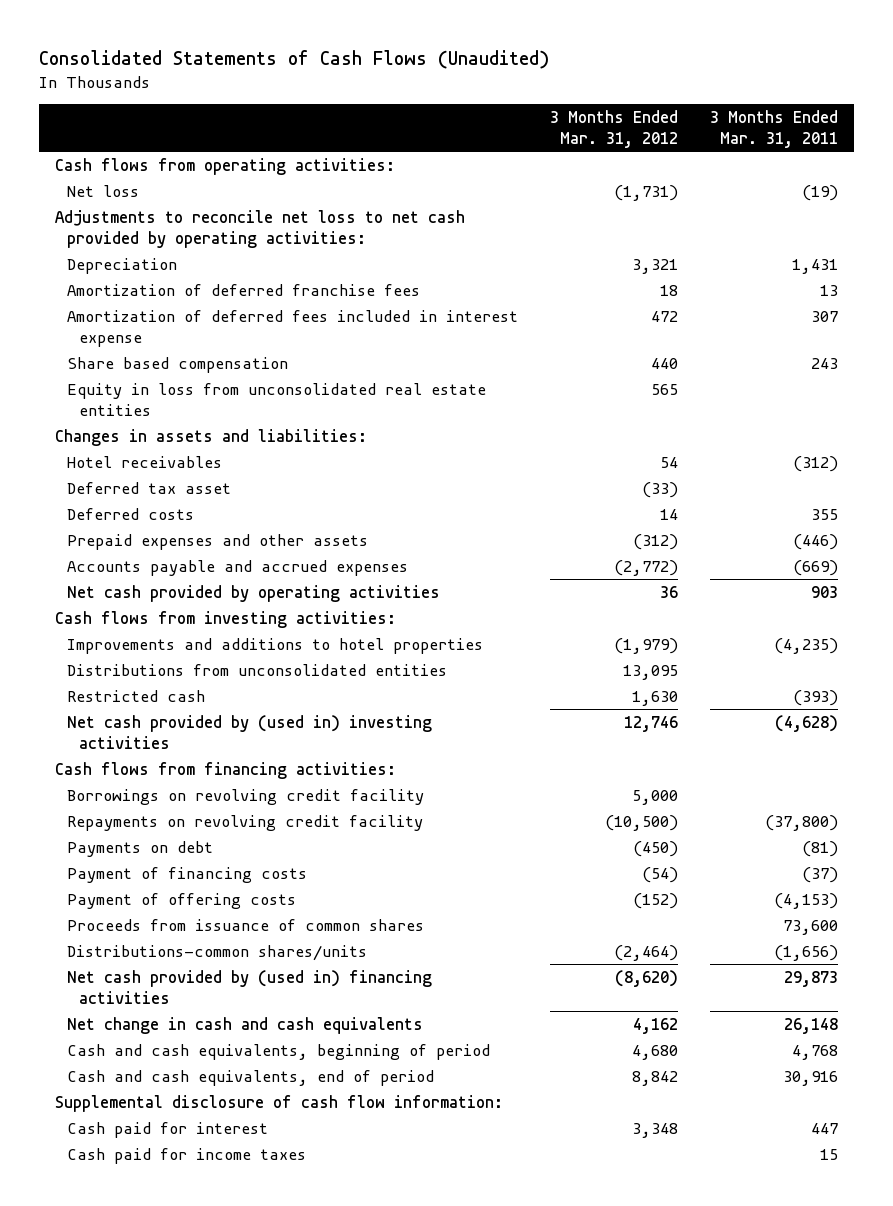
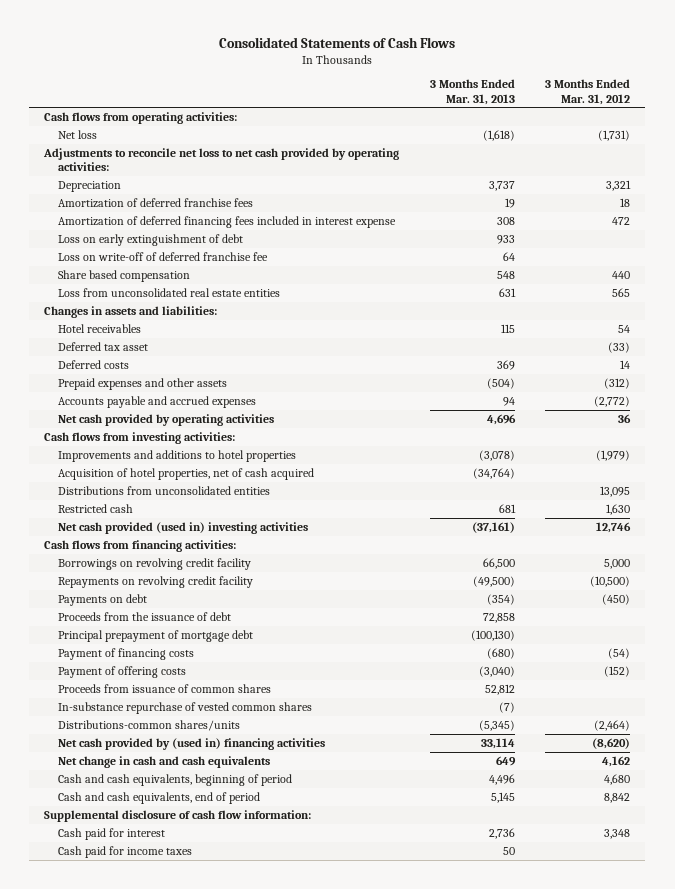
- Consolidated Statements of Cash Flows (Unaudited)
+ Consolidated Statements of Cash Flows
- | 3 Months Ended Mar. 31, 2012 | 3 Months Ended Mar. 31, 2011
+ | 3 Months Ended Mar. 31, 2013 | 3 Months Ended Mar. 31, 2012
- Amortization of deferred fees included in interest expense | 472 | 307
+ Amortization of deferred financing fees included in interest expense | 308 | 472
+ Loss on early extinguishment of debt | 933 |
+ Loss on write-off of deferred franchise fee | 64 |
- Equity in loss from unconsolidated real estate entities | 565 |
+ Loss from unconsolidated real estate entities | 631 | 565
+ Acquisition of hotel properties, net of cash acquired | (34,764) |
- Net cash provided by (used in) investing activities | 12,746 | (4,628)
+ Net cash provided (used in) investing activities | (37,161) | 12,746
+ Proceeds from the issuance of debt | 72,858 |
+ Principal prepayment of mortgage debt | (100,130) |
+ In-substance repurchase of vested common shares | (7) |

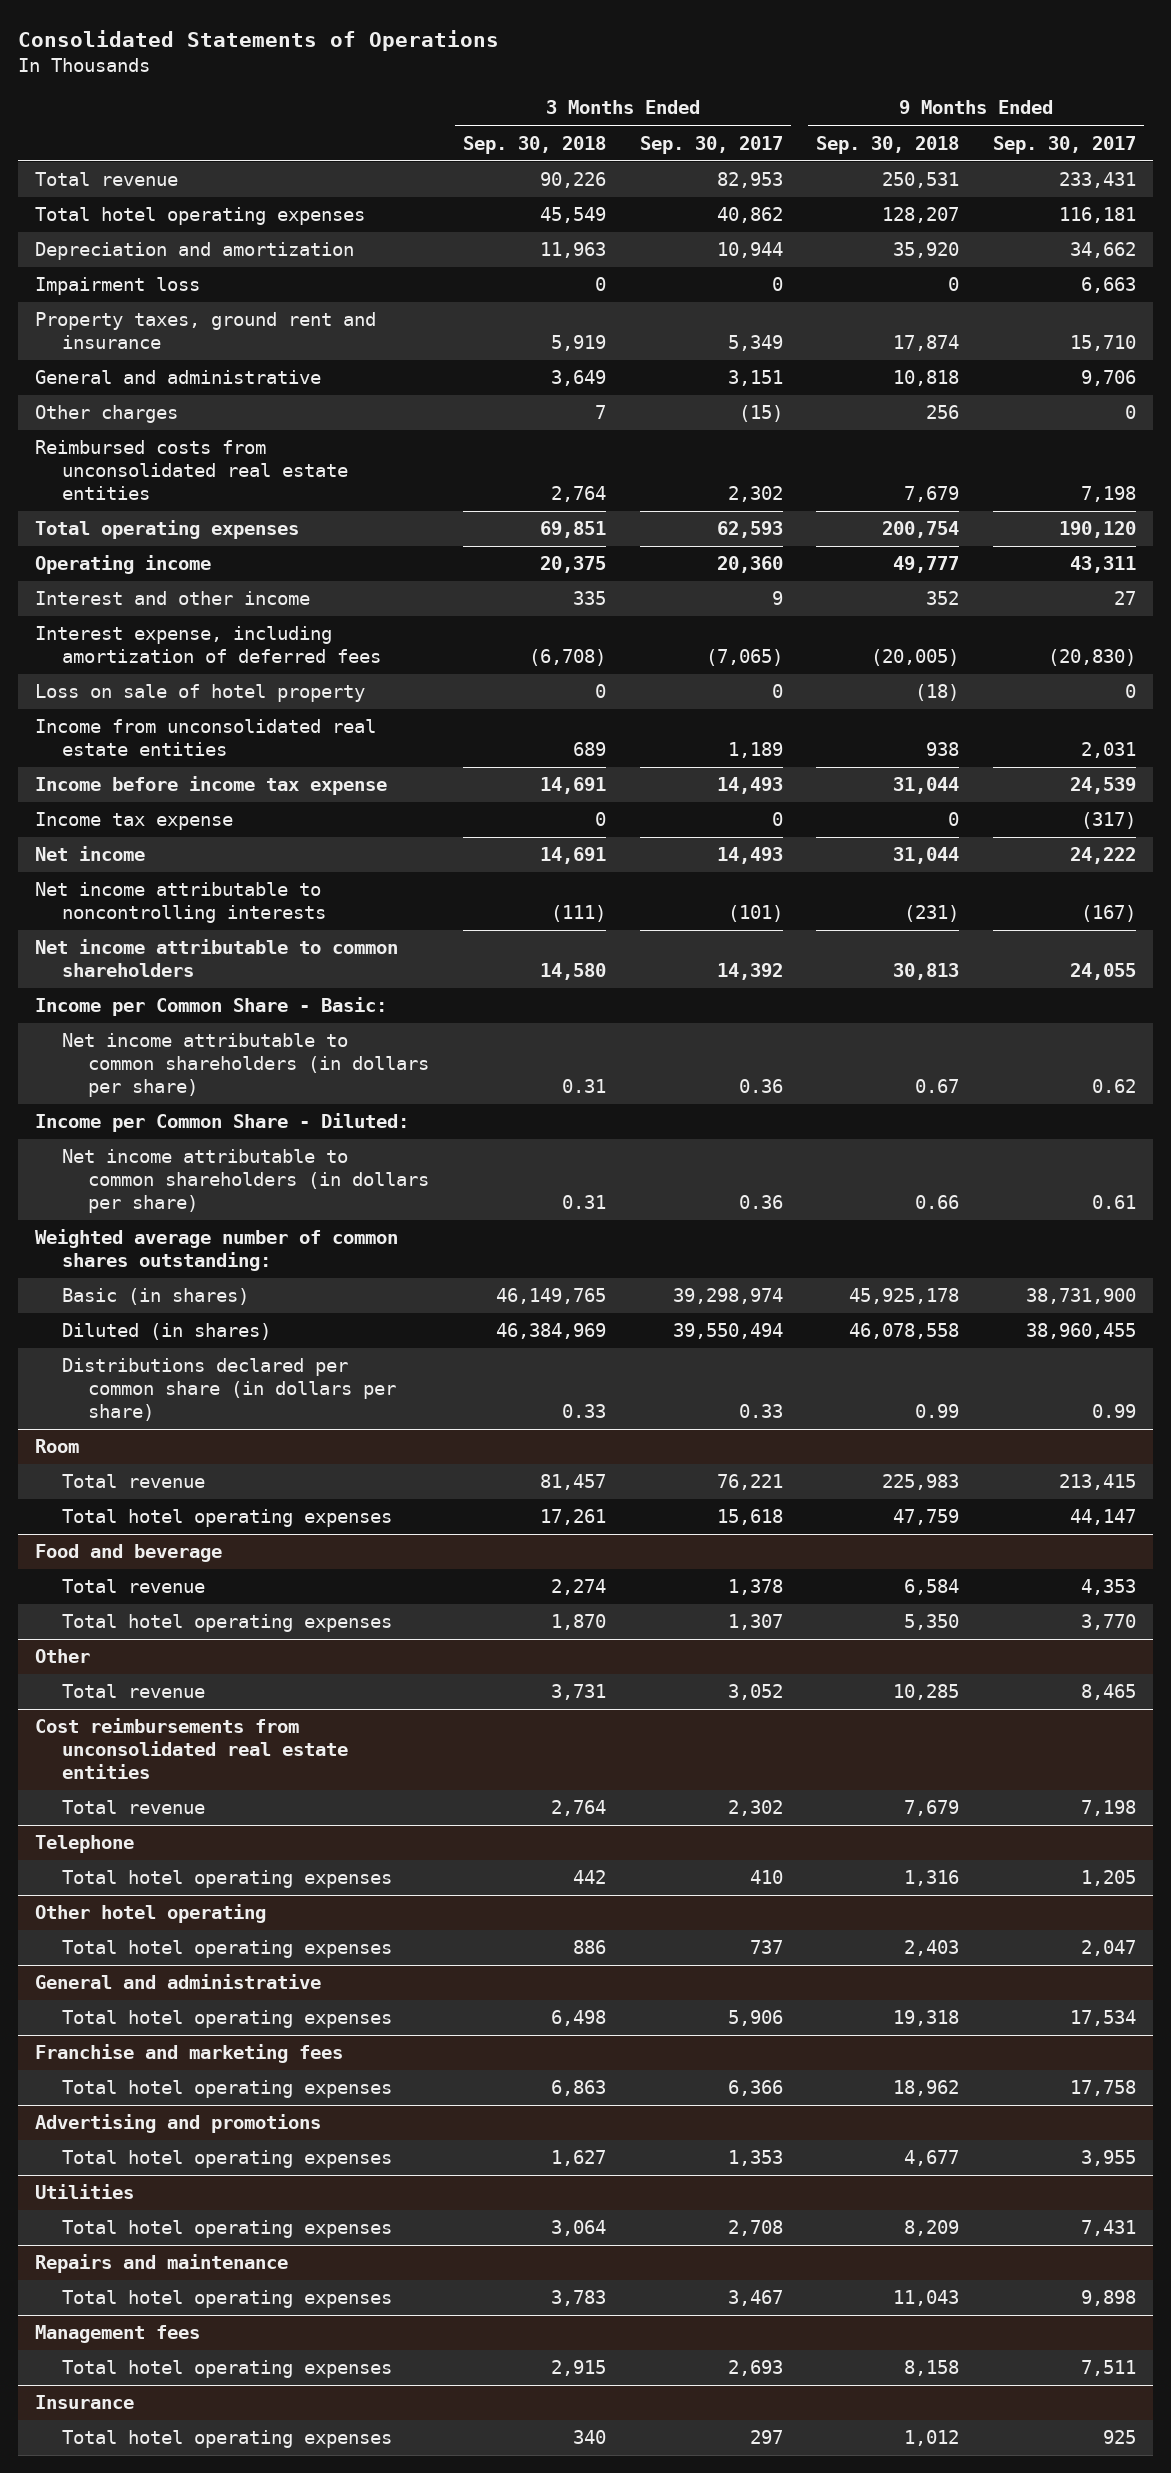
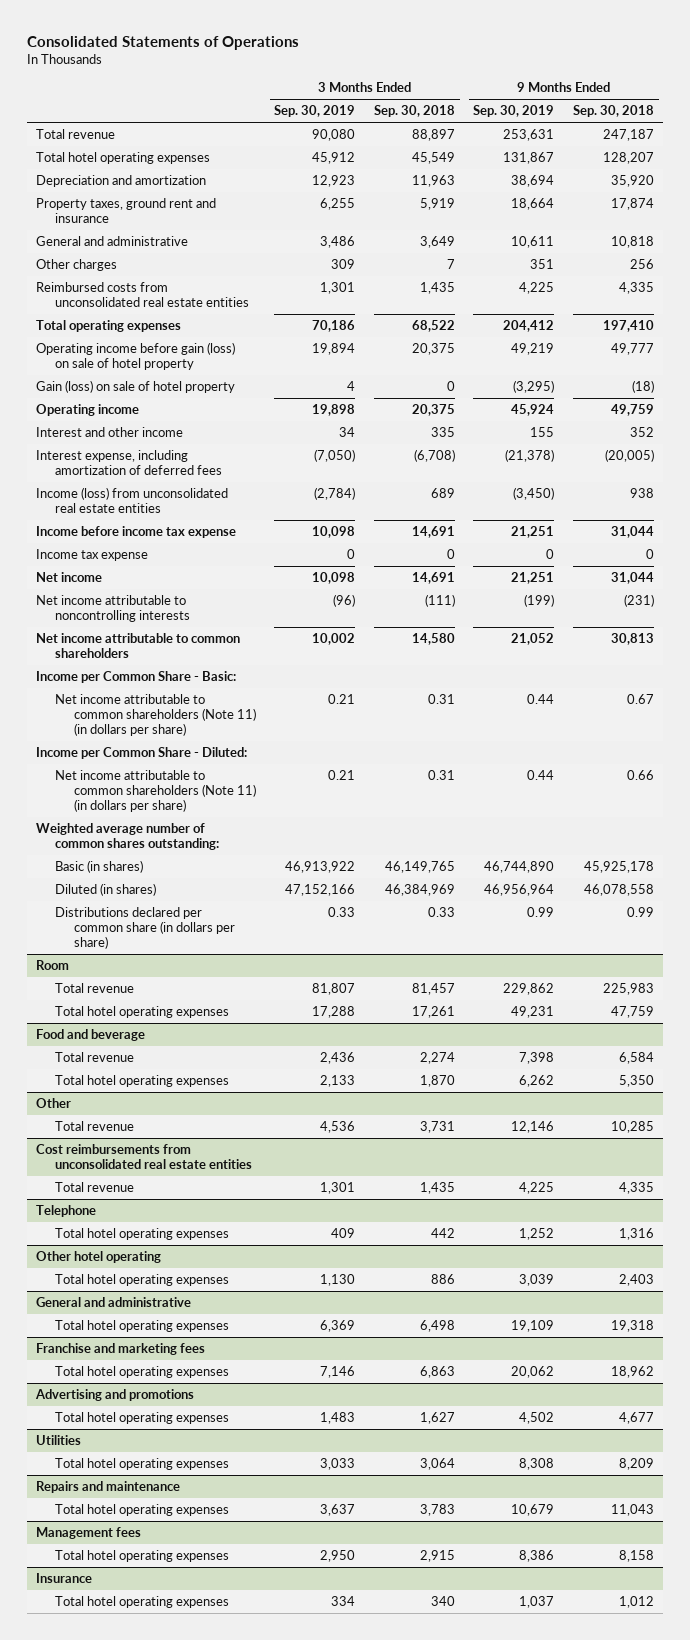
- | 3 Months Ended Sep. 30, 2018 | 3 Months Ended Sep. 30, 2017 | 9 Months Ended Sep. 30, 2018 | 9 Months Ended Sep. 30, 2017
+ | 3 Months Ended Sep. 30, 2019 | 3 Months Ended Sep. 30, 2018 | 9 Months Ended Sep. 30, 2019 | 9 Months Ended Sep. 30, 2018
- Total revenue | 90,226 | 82,953 | 250,531 | 233,431
+ Total revenue | 90,080 | 88,897 | 253,631 | 247,187
- Impairment loss | 0 | 0 | 0 | 6,663
- Reimbursed costs from unconsolidated real estate entities | 2,764 | 2,302 | 7,679 | 7,198
- Total operating expenses | 69,851 | 62,593 | 200,754 | 190,120
- Operating income | 20,375 | 20,360 | 49,777 | 43,311
+ Reimbursed costs from unconsolidated real estate entities | 1,301 | 1,435 | 4,225 | 4,335
+ Total operating expenses | 70,186 | 68,522 | 204,412 | 197,410
+ Operating income before gain (loss) on sale of hotel property | 19,894 | 20,375 | 49,219 | 49,777
+ Gain (loss) on sale of hotel property | 4 | 0 | (3,295) | (18)
+ Operating income | 19,898 | 20,375 | 45,924 | 49,759
- Loss on sale of hotel property | 0 | 0 | (18) | 0
- Income from unconsolidated real estate entities | 689 | 1,189 | 938 | 2,031
+ Income (loss) from unconsolidated real estate entities | (2,784) | 689 | (3,450) | 938
- Net income attributable to common shareholders (in dollars per share) | 0.31 | 0.36 | 0.67 | 0.62
+ Net income attributable to common shareholders (Note 11) (in dollars per share) | 0.21 | 0.31 | 0.44 | 0.67
- Net income attributable to common shareholders (in dollars per share) | 0.31 | 0.36 | 0.66 | 0.61
+ Net income attributable to common shareholders (Note 11) (in dollars per share) | 0.21 | 0.31 | 0.44 | 0.66
@ Cost reimbursements from unconsolidated real estate entities
- Total revenue | 2,764 | 2,302 | 7,679 | 7,198
+ Total revenue | 1,301 | 1,435 | 4,225 | 4,335

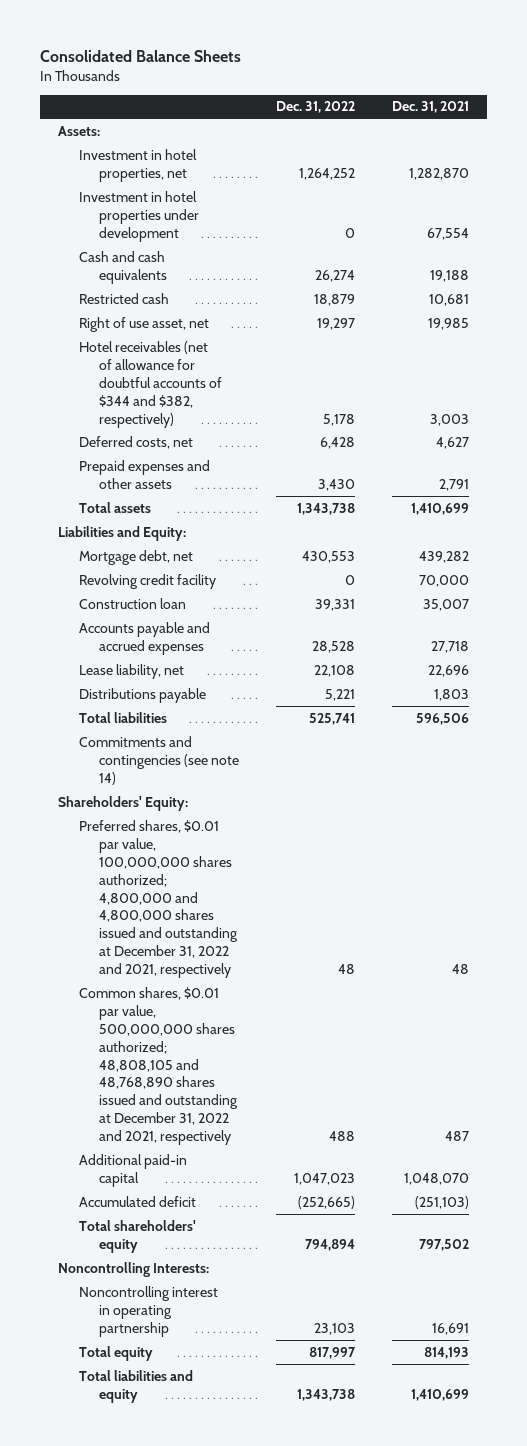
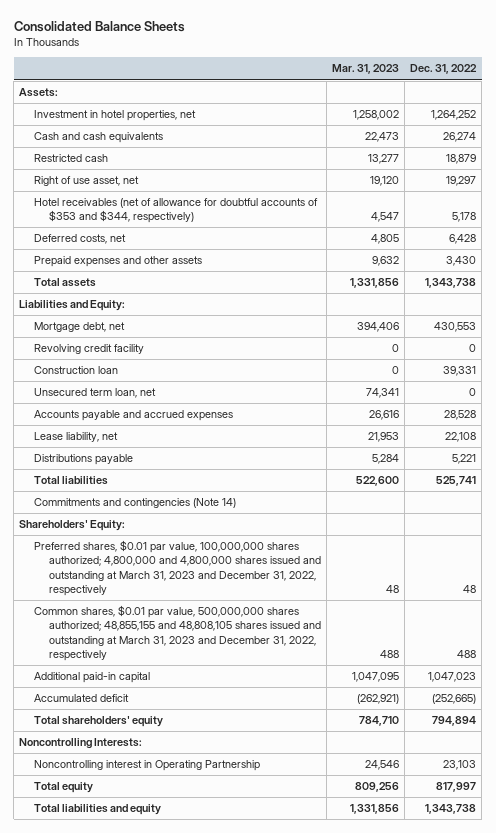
- | Dec. 31, 2022 | Dec. 31, 2021
+ | Mar. 31, 2023 | Dec. 31, 2022
- Investment in hotel properties under development | 0 | 67,554
- Hotel receivables (net of allowance for doubtful accounts of $344 and $382, respectively) | 5,178 | 3,003
+ Hotel receivables (net of allowance for doubtful accounts of $353 and $344, respectively) | 4,547 | 5,178
+ Unsecured term loan, net | 74,341 | 0
- Commitments and contingencies (see note 14)
+ Commitments and contingencies (Note 14)
- Preferred shares, $0.01 par value, 100,000,000 shares authorized; 4,800,000 and 4,800,000 shares issued and outstanding at December 31, 2022 and 2021, respectively | 48 | 48
- Common shares, $0.01 par value, 500,000,000 shares authorized; 48,808,105 and 48,768,890 shares issued and outstanding at December 31, 2022 and 2021, respectively | 488 | 487
+ Preferred shares, $0.01 par value, 100,000,000 shares authorized; 4,800,000 and 4,800,000 shares issued and outstanding at March 31, 2023 and December 31, 2022, respectively | 48 | 48
+ Common shares, $0.01 par value, 500,000,000 shares authorized; 48,855,155 and 48,808,105 shares issued and outstanding at March 31, 2023 and December 31, 2022, respectively | 488 | 488
- Noncontrolling interest in operating partnership | 23,103 | 16,691
+ Noncontrolling interest in Operating Partnership | 24,546 | 23,103

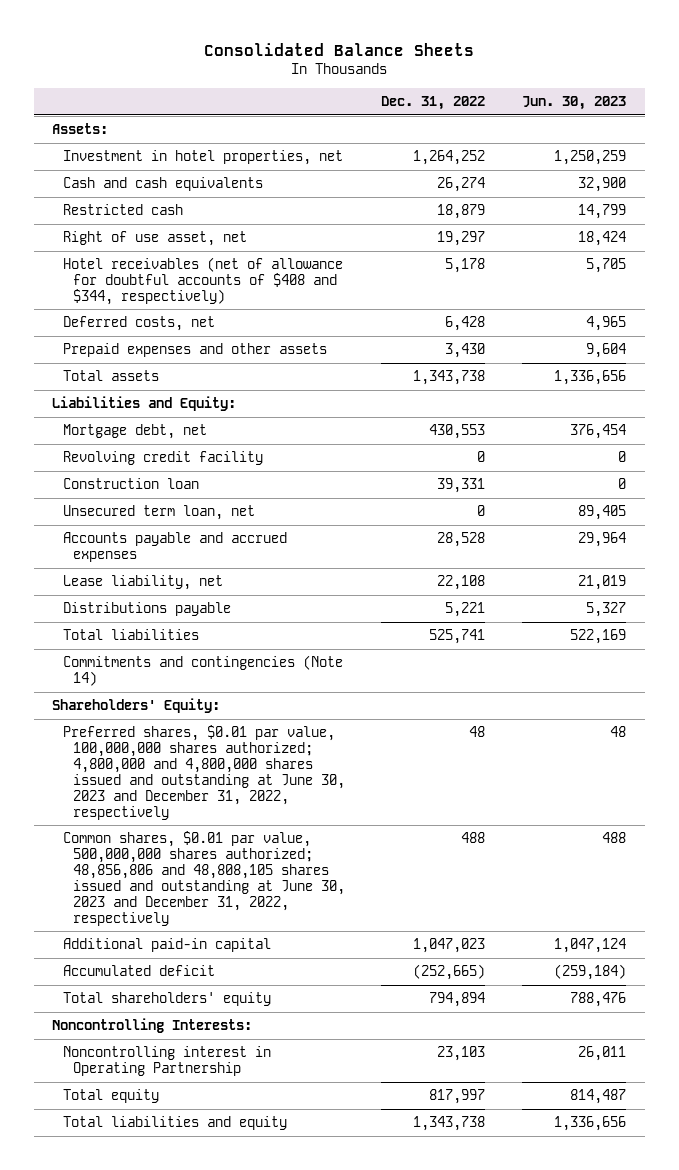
- | Mar. 31, 2023 | Dec. 31, 2022
+ | Dec. 31, 2022 | Jun. 30, 2023
- Hotel receivables (net of allowance for doubtful accounts of $353 and $344, respectively) | 4,547 | 5,178
+ Hotel receivables (net of allowance for doubtful accounts of $408 and $344, respectively) | 5,178 | 5,705
- Preferred shares, $0.01 par value, 100,000,000 shares authorized; 4,800,000 and 4,800,000 shares issued and outstanding at March 31, 2023 and December 31, 2022, respectively | 48 | 48
- Common shares, $0.01 par value, 500,000,000 shares authorized; 48,855,155 and 48,808,105 shares issued and outstanding at March 31, 2023 and December 31, 2022, respectively | 488 | 488
+ Preferred shares, $0.01 par value, 100,000,000 shares authorized; 4,800,000 and 4,800,000 shares issued and outstanding at June 30, 2023 and December 31, 2022, respectively | 48 | 48
+ Common shares, $0.01 par value, 500,000,000 shares authorized; 48,856,806 and 48,808,105 shares issued and outstanding at June 30, 2023 and December 31, 2022, respectively | 488 | 488

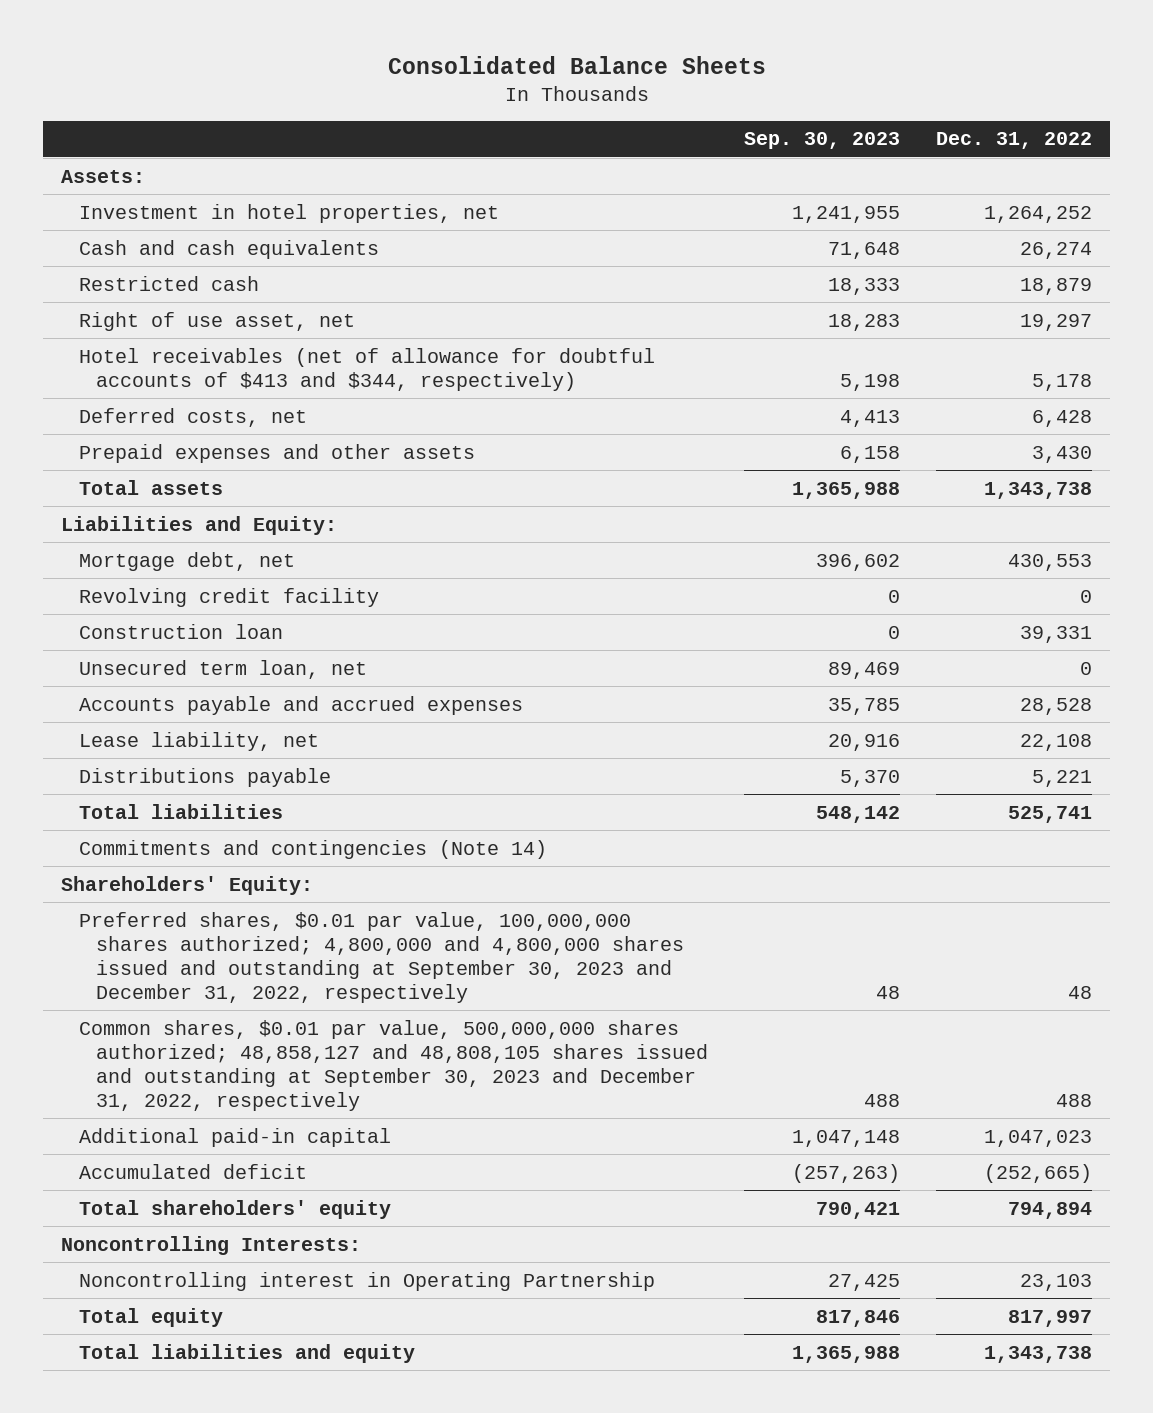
- | Dec. 31, 2022 | Jun. 30, 2023
+ | Sep. 30, 2023 | Dec. 31, 2022
- Hotel receivables (net of allowance for doubtful accounts of $408 and $344, respectively) | 5,178 | 5,705
+ Hotel receivables (net of allowance for doubtful accounts of $413 and $344, respectively) | 5,198 | 5,178
- Preferred shares, $0.01 par value, 100,000,000 shares authorized; 4,800,000 and 4,800,000 shares issued and outstanding at June 30, 2023 and December 31, 2022, respectively | 48 | 48
- Common shares, $0.01 par value, 500,000,000 shares authorized; 48,856,806 and 48,808,105 shares issued and outstanding at June 30, 2023 and December 31, 2022, respectively | 488 | 488
+ Preferred shares, $0.01 par value, 100,000,000 shares authorized; 4,800,000 and 4,800,000 shares issued and outstanding at September 30, 2023 and December 31, 2022, respectively | 48 | 48
+ Common shares, $0.01 par value, 500,000,000 shares authorized; 48,858,127 and 48,808,105 shares issued and outstanding at September 30, 2023 and December 31, 2022, respectively | 488 | 488

